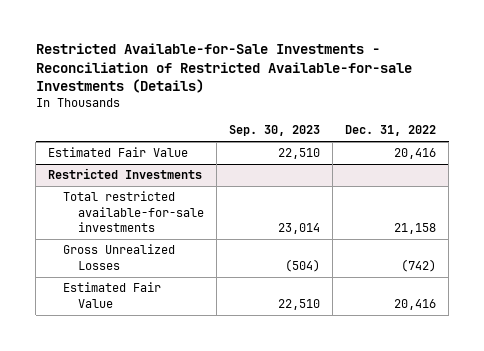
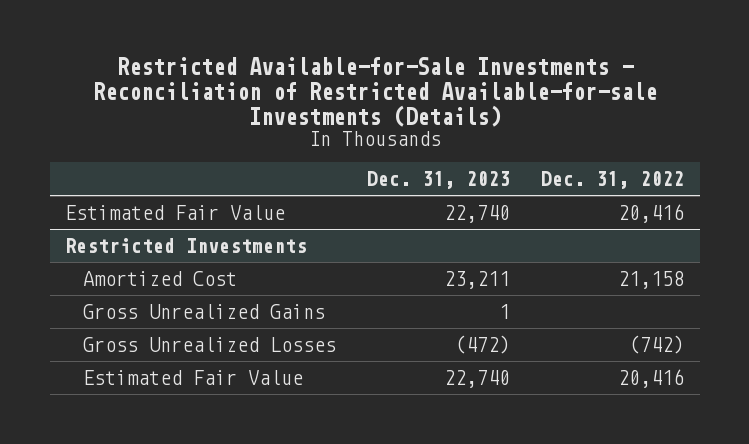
- | Sep. 30, 2023 | Dec. 31, 2022
+ | Dec. 31, 2023 | Dec. 31, 2022
@ Restricted Investments
- Total restricted available-for-sale investments | 23,014 | 21,158
+ Amortized Cost | 23,211 | 21,158
+ Gross Unrealized Gains | 1 |

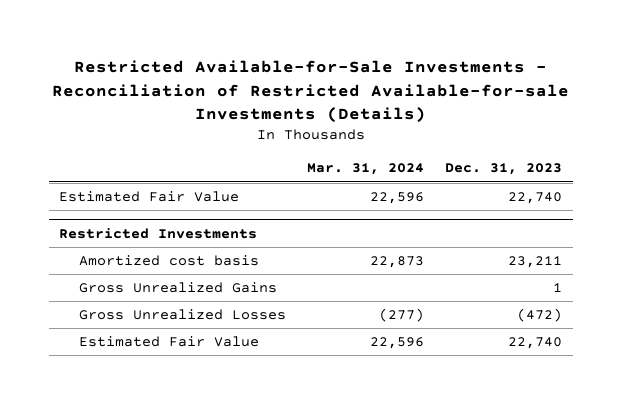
- | Dec. 31, 2023 | Dec. 31, 2022
+ | Mar. 31, 2024 | Dec. 31, 2023
@ Restricted Investments
- Amortized Cost | 23,211 | 21,158
+ Amortized cost basis | 22,873 | 23,211

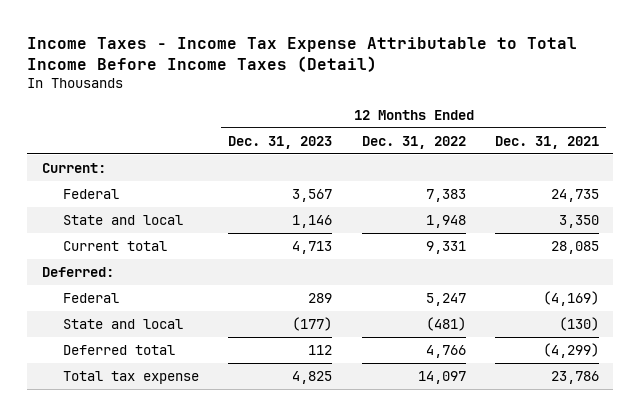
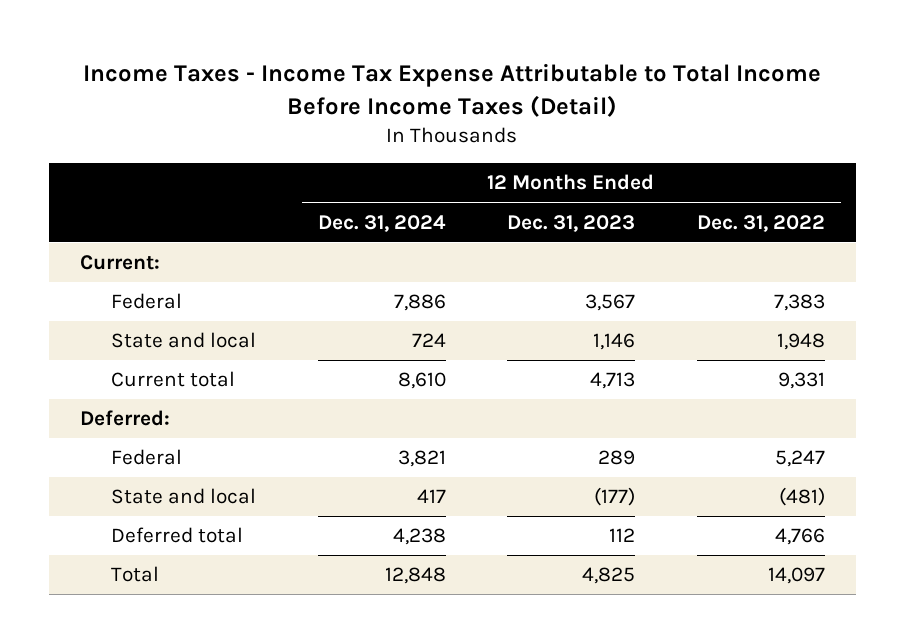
- | 12 Months Ended Dec. 31, 2023 | 12 Months Ended Dec. 31, 2022 | 12 Months Ended Dec. 31, 2021
+ | 12 Months Ended Dec. 31, 2024 | 12 Months Ended Dec. 31, 2023 | 12 Months Ended Dec. 31, 2022
- Total tax expense | 4,825 | 14,097 | 23,786
+ Total | 12,848 | 4,825 | 14,097

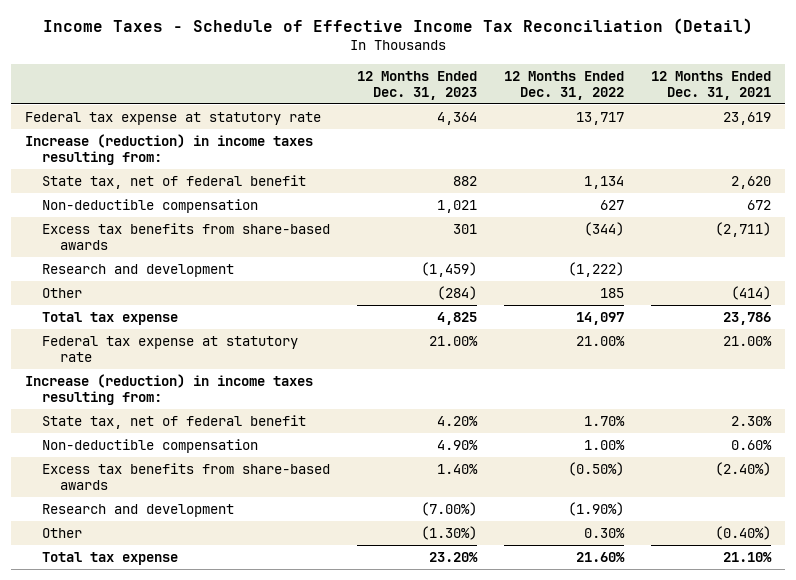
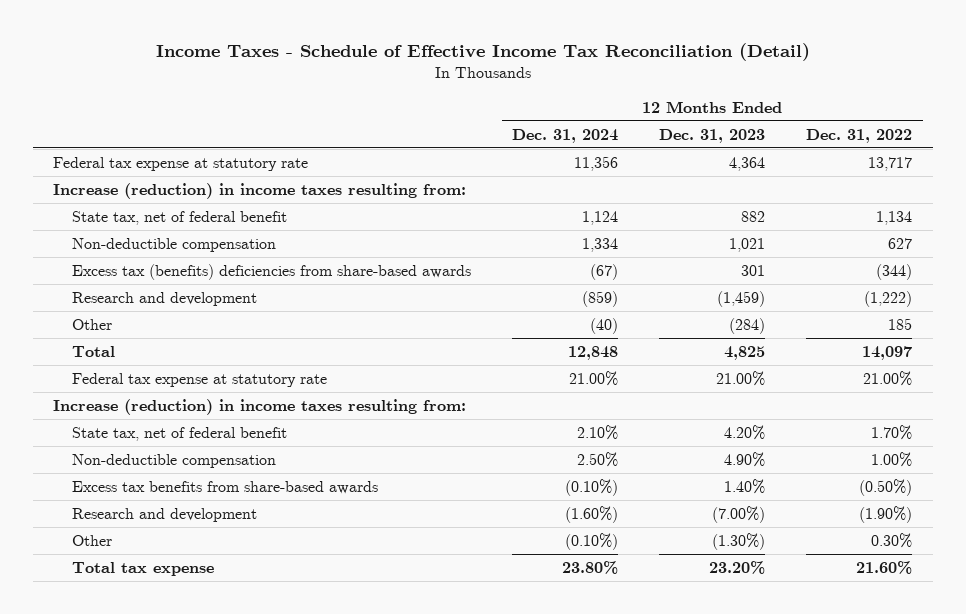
- | 12 Months Ended Dec. 31, 2023 | 12 Months Ended Dec. 31, 2022 | 12 Months Ended Dec. 31, 2021
+ | 12 Months Ended Dec. 31, 2024 | 12 Months Ended Dec. 31, 2023 | 12 Months Ended Dec. 31, 2022
- Excess tax benefits from share-based awards | 301 | (344) | (2,711)
+ Excess tax (benefits) deficiencies from share-based awards | (67) | 301 | (344)
- Total tax expense | 4,825 | 14,097 | 23,786
+ Total | 12,848 | 4,825 | 14,097

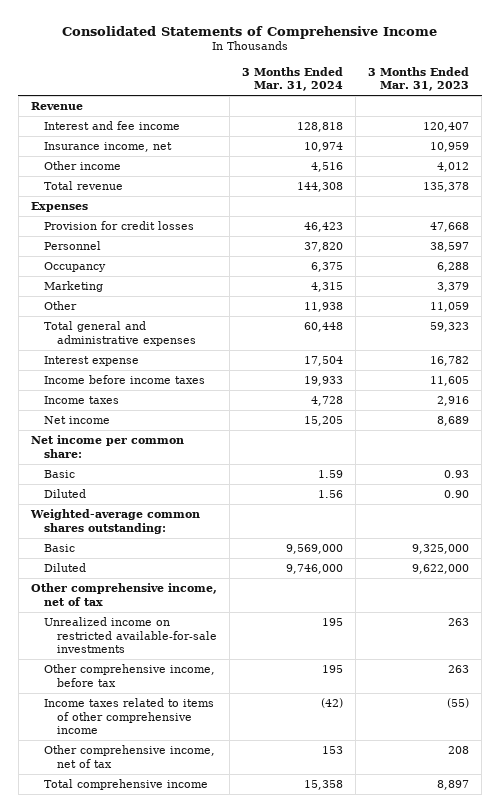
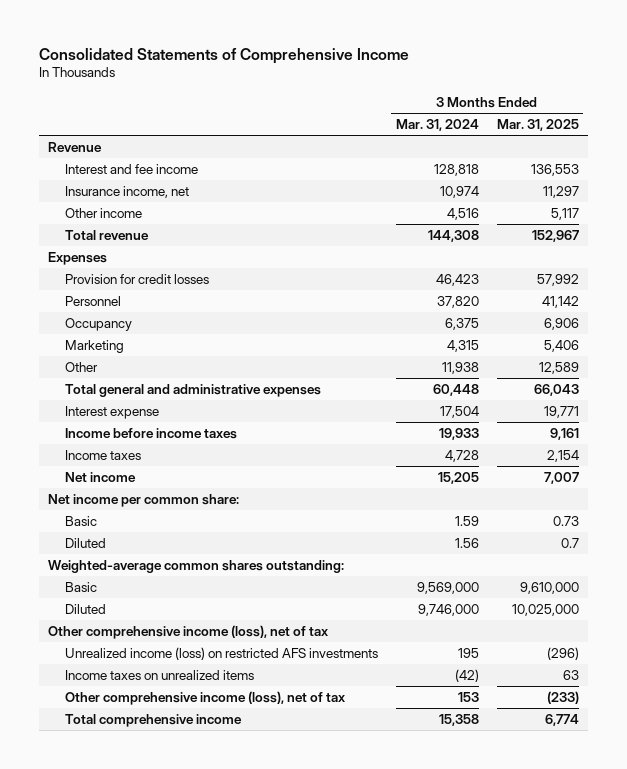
- | 3 Months Ended Mar. 31, 2024 | 3 Months Ended Mar. 31, 2023
+ | 3 Months Ended Mar. 31, 2024 | 3 Months Ended Mar. 31, 2025
- Other comprehensive income, net of tax
- Unrealized income on restricted available-for-sale investments | 195 | 263
- Other comprehensive income, before tax | 195 | 263
- Income taxes related to items of other comprehensive income | (42) | (55)
- Other comprehensive income, net of tax | 153 | 208
+ Other comprehensive income (loss), net of tax
+ Unrealized income (loss) on restricted AFS investments | 195 | (296)
+ Income taxes on unrealized items | (42) | 63
+ Other comprehensive income (loss), net of tax | 153 | (233)

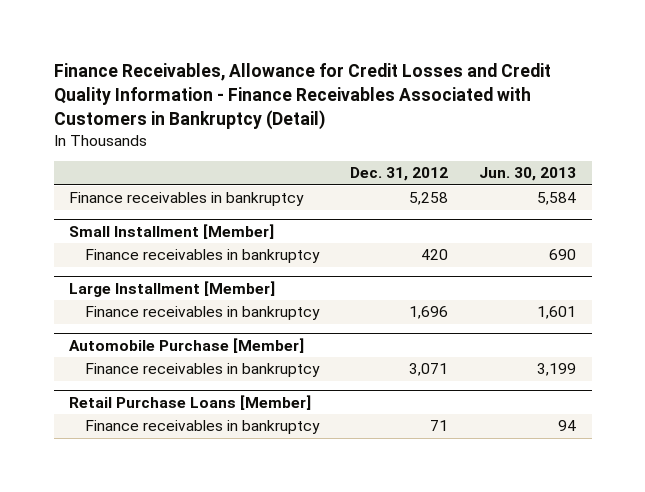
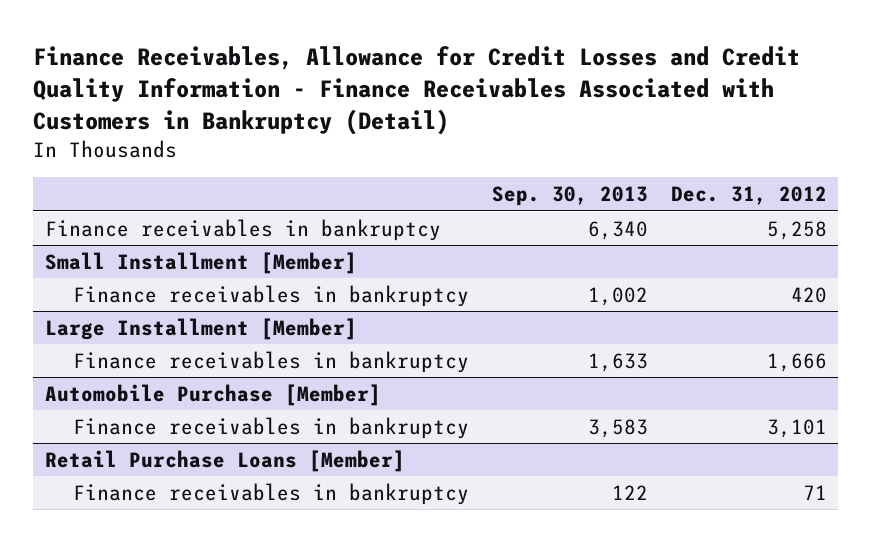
- | Dec. 31, 2012 | Jun. 30, 2013
+ | Sep. 30, 2013 | Dec. 31, 2012
@ Large Installment [Member]
- Finance receivables in bankruptcy | 1,696 | 1,601
+ Finance receivables in bankruptcy | 1,633 | 1,666
@ Automobile Purchase [Member]
- Finance receivables in bankruptcy | 3,071 | 3,199
+ Finance receivables in bankruptcy | 3,583 | 3,101

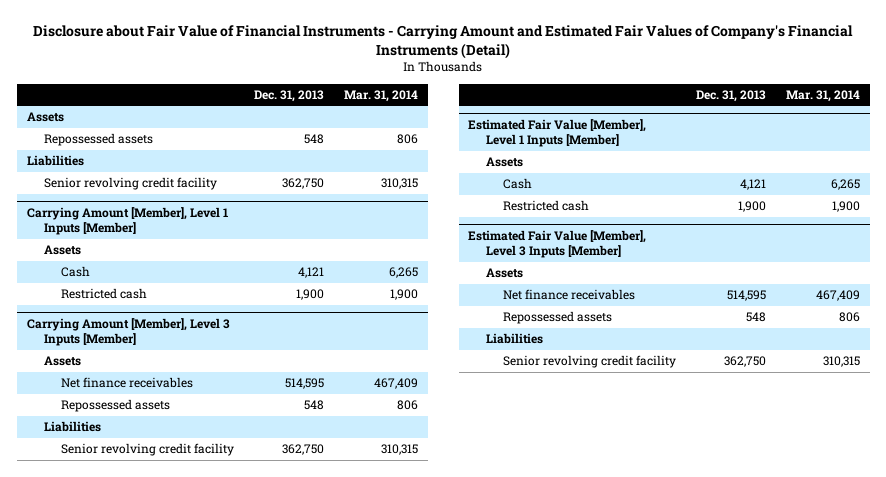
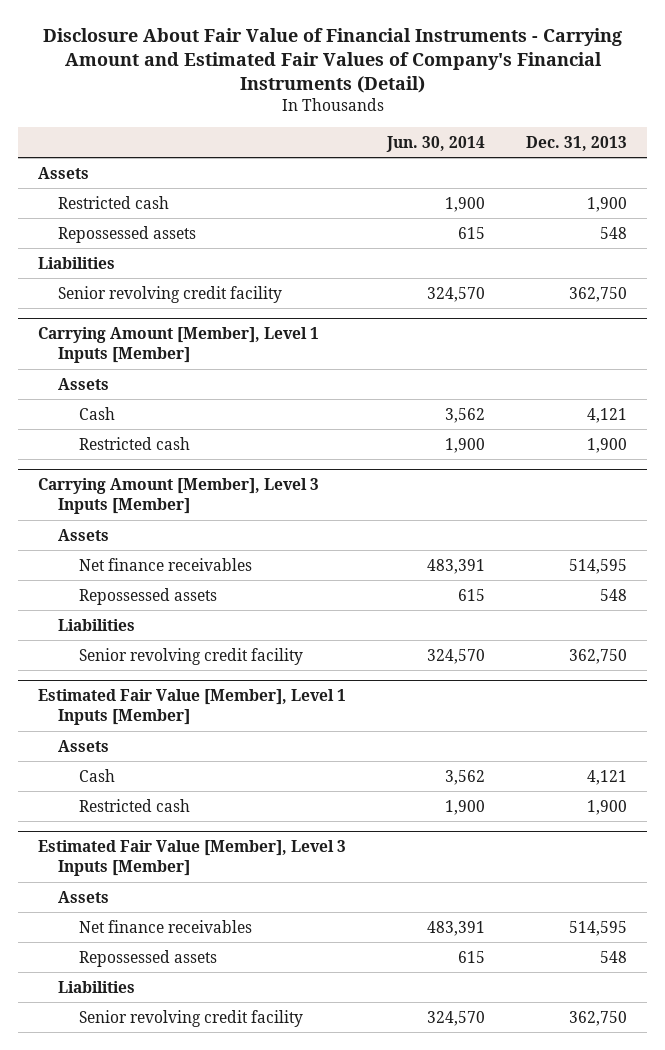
- Disclosure about Fair Value of Financial Instruments - Carrying Amount and Estimated Fair Values of Company's Financial Instruments (Detail)
+ Disclosure About Fair Value of Financial Instruments - Carrying Amount and Estimated Fair Values of Company's Financial Instruments (Detail)
- | Dec. 31, 2013 | Mar. 31, 2014
+ | Jun. 30, 2014 | Dec. 31, 2013
+ Restricted cash | 1,900 | 1,900

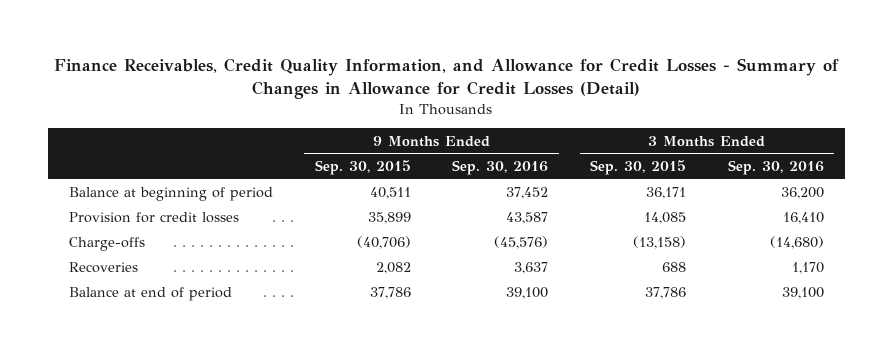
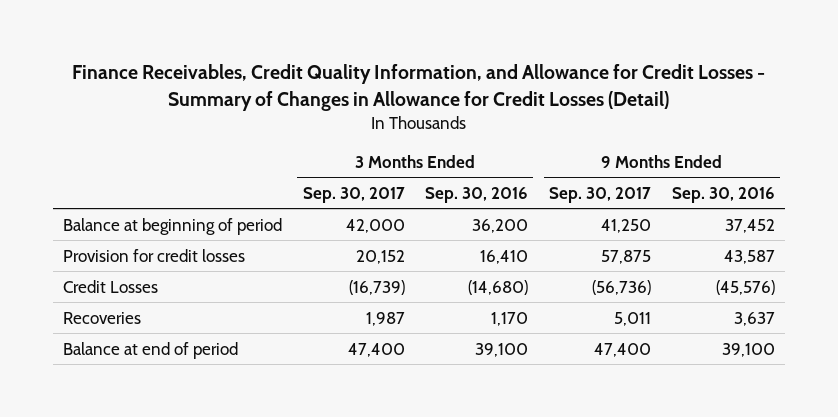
- | 9 Months Ended Sep. 30, 2015 | 9 Months Ended Sep. 30, 2016 | 3 Months Ended Sep. 30, 2015 | 3 Months Ended Sep. 30, 2016
+ | 3 Months Ended Sep. 30, 2017 | 3 Months Ended Sep. 30, 2016 | 9 Months Ended Sep. 30, 2017 | 9 Months Ended Sep. 30, 2016
- Charge-offs | (40,706) | (45,576) | (13,158) | (14,680)
+ Credit Losses | (16,739) | (14,680) | (56,736) | (45,576)

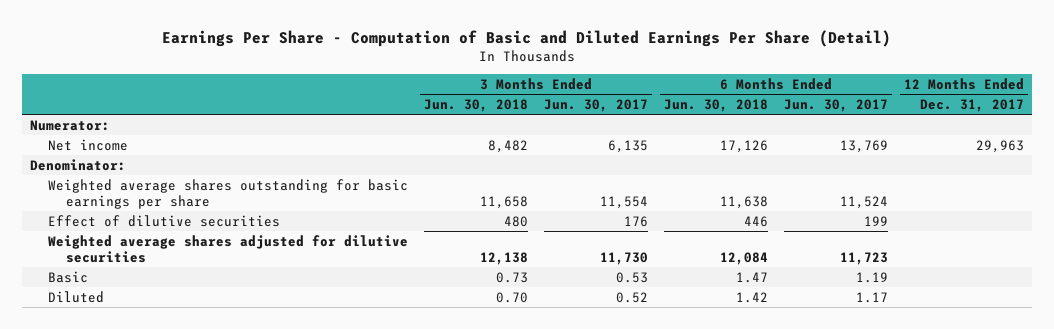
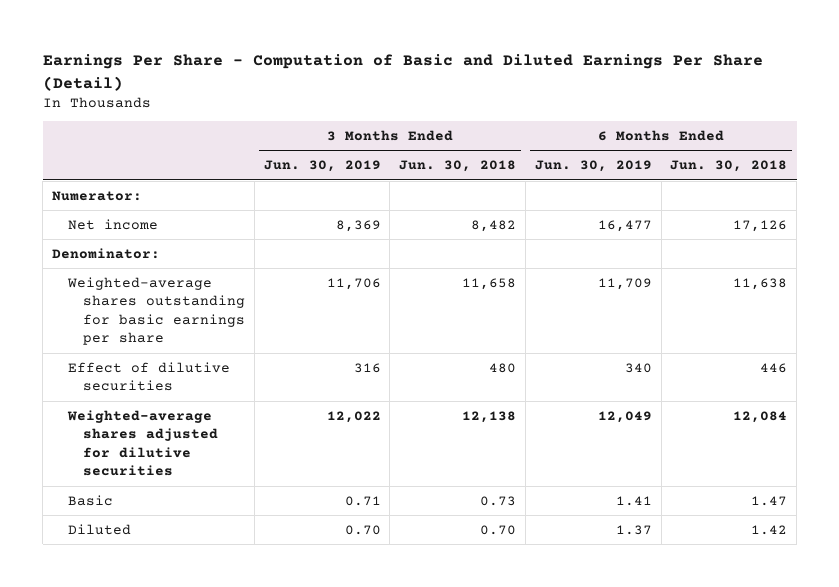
- | 3 Months Ended Jun. 30, 2018 | 3 Months Ended Jun. 30, 2017 | 6 Months Ended Jun. 30, 2018 | 6 Months Ended Jun. 30, 2017 | 12 Months Ended Dec. 31, 2017
+ | 3 Months Ended Jun. 30, 2019 | 3 Months Ended Jun. 30, 2018 | 6 Months Ended Jun. 30, 2019 | 6 Months Ended Jun. 30, 2018
- Weighted average shares outstanding for basic earnings per share | 11,658 | 11,554 | 11,638 | 11,524 |
+ Weighted-average shares outstanding for basic earnings per share | 11,706 | 11,658 | 11,709 | 11,638
- Weighted average shares adjusted for dilutive securities | 12,138 | 11,730 | 12,084 | 11,723 |
+ Weighted-average shares adjusted for dilutive securities | 12,022 | 12,138 | 12,049 | 12,084

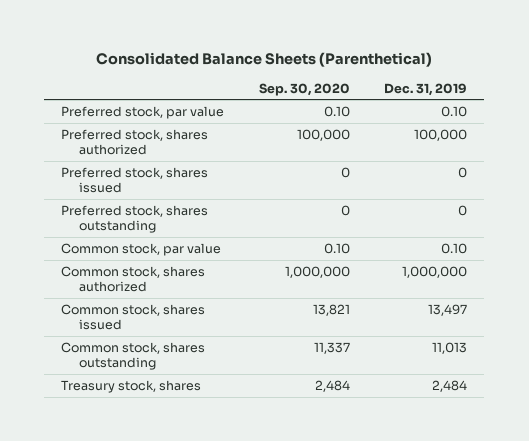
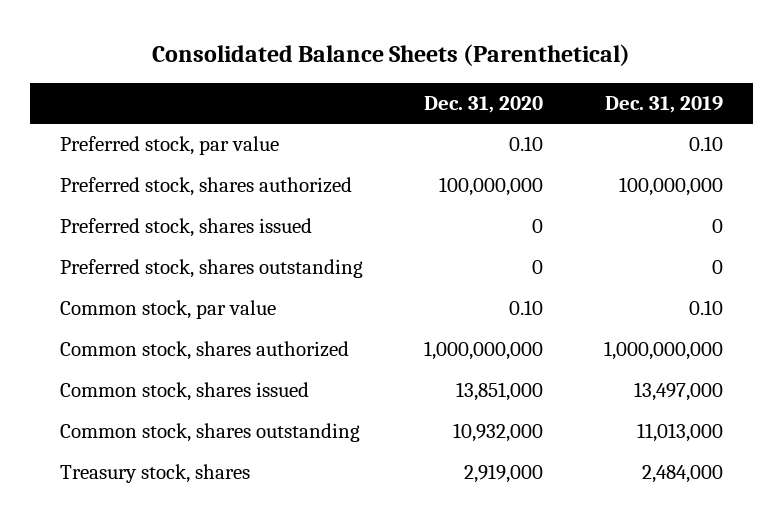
- | Sep. 30, 2020 | Dec. 31, 2019
+ | Dec. 31, 2020 | Dec. 31, 2019
- Preferred stock, shares authorized | 100,000 | 100,000
+ Preferred stock, shares authorized | 100,000,000 | 100,000,000
- Common stock, shares authorized | 1,000,000 | 1,000,000
- Common stock, shares issued | 13,821 | 13,497
- Common stock, shares outstanding | 11,337 | 11,013
- Treasury stock, shares | 2,484 | 2,484
+ Common stock, shares authorized | 1,000,000,000 | 1,000,000,000
+ Common stock, shares issued | 13,851,000 | 13,497,000
+ Common stock, shares outstanding | 10,932,000 | 11,013,000
+ Treasury stock, shares | 2,919,000 | 2,484,000

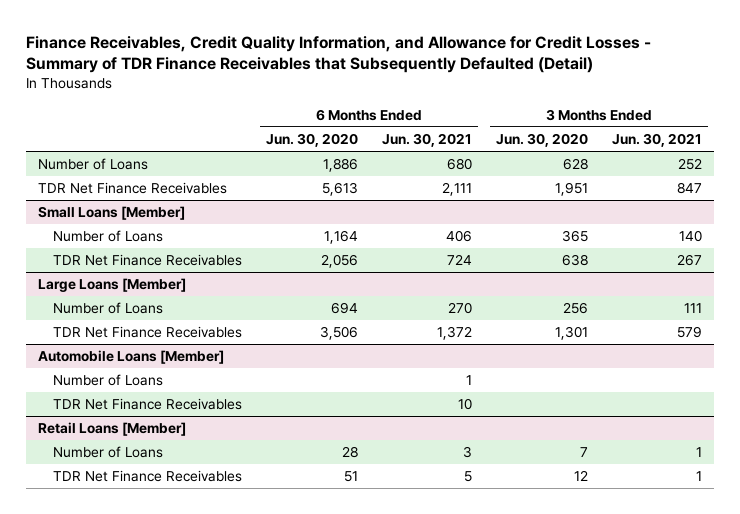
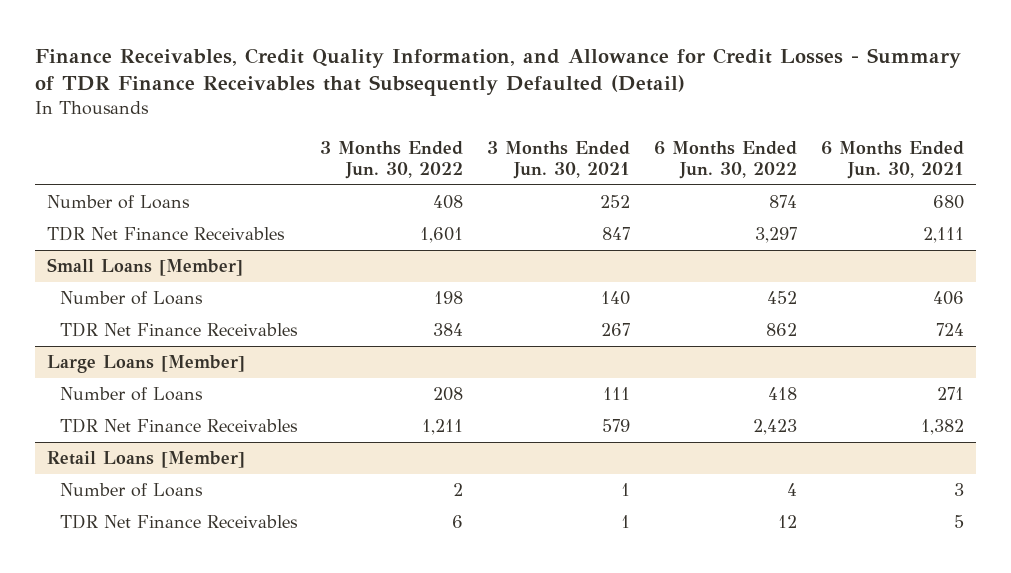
- | 6 Months Ended Jun. 30, 2020 | 6 Months Ended Jun. 30, 2021 | 3 Months Ended Jun. 30, 2020 | 3 Months Ended Jun. 30, 2021
+ | 3 Months Ended Jun. 30, 2022 | 3 Months Ended Jun. 30, 2021 | 6 Months Ended Jun. 30, 2022 | 6 Months Ended Jun. 30, 2021
@ Large Loans [Member]
- Number of Loans | 694 | 270 | 256 | 111
- TDR Net Finance Receivables | 3,506 | 1,372 | 1,301 | 579
- Automobile Loans [Member]
- Number of Loans | | 1 | |
- TDR Net Finance Receivables | | 10 | |
@ Large Loans [Member]
+ Number of Loans | 208 | 111 | 418 | 271
+ TDR Net Finance Receivables | 1,211 | 579 | 2,423 | 1,382

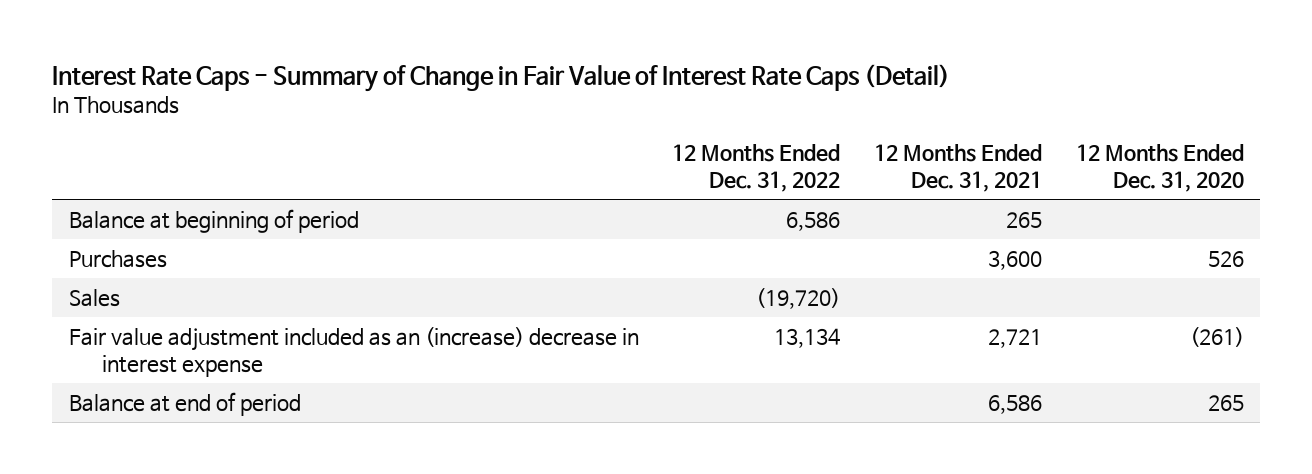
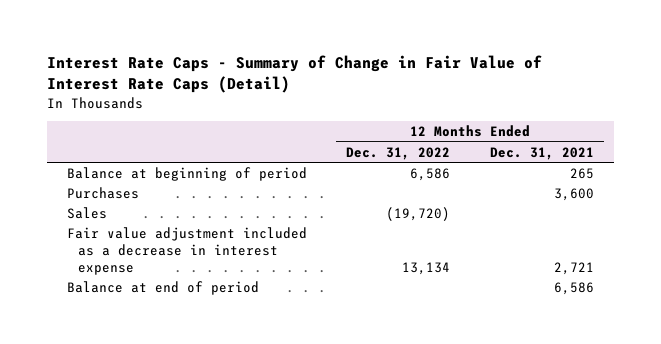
- | 12 Months Ended Dec. 31, 2022 | 12 Months Ended Dec. 31, 2021 | 12 Months Ended Dec. 31, 2020
+ | 12 Months Ended Dec. 31, 2022 | 12 Months Ended Dec. 31, 2021
- Fair value adjustment included as an (increase) decrease in interest expense | 13,134 | 2,721 | (261)
+ Fair value adjustment included as a decrease in interest expense | 13,134 | 2,721

